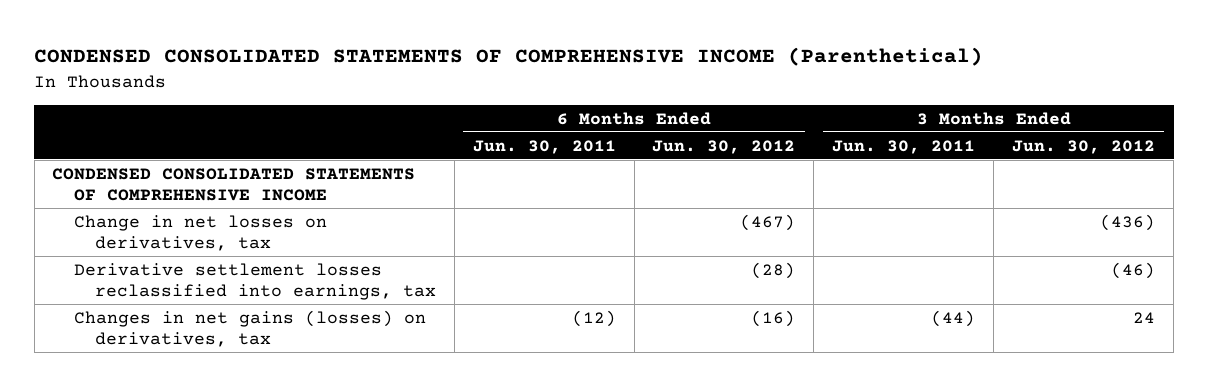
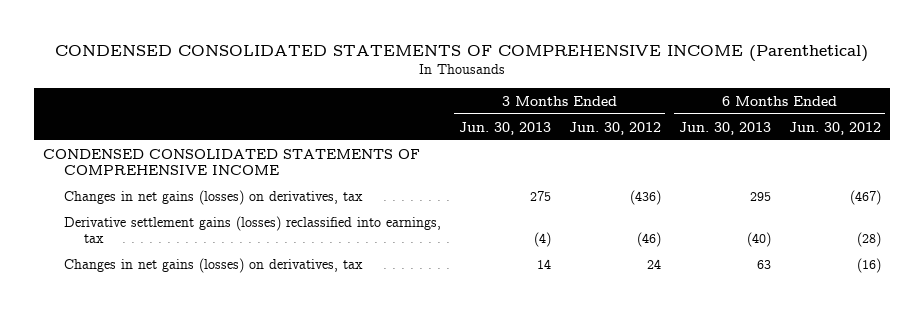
- | 6 Months Ended Jun. 30, 2011 | 6 Months Ended Jun. 30, 2012 | 3 Months Ended Jun. 30, 2011 | 3 Months Ended Jun. 30, 2012
+ | 3 Months Ended Jun. 30, 2013 | 3 Months Ended Jun. 30, 2012 | 6 Months Ended Jun. 30, 2013 | 6 Months Ended Jun. 30, 2012
- Change in net losses on derivatives, tax | | (467) | | (436)
- Derivative settlement losses reclassified into earnings, tax | | (28) | | (46)
+ Changes in net gains (losses) on derivatives, tax | 275 | (436) | 295 | (467)
+ Derivative settlement gains (losses) reclassified into earnings, tax | (4) | (46) | (40) | (28)

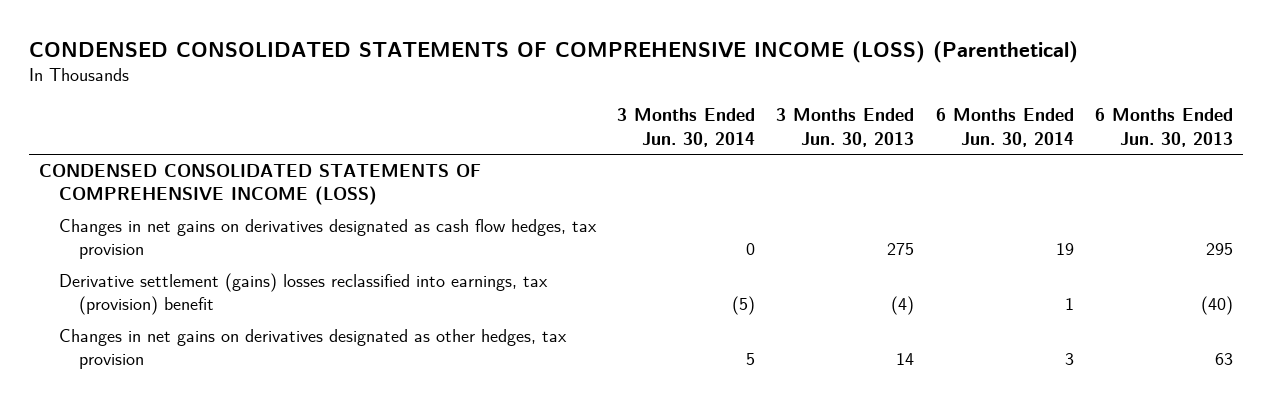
- CONDENSED CONSOLIDATED STATEMENTS OF COMPREHENSIVE INCOME (Parenthetical)
+ CONDENSED CONSOLIDATED STATEMENTS OF COMPREHENSIVE INCOME (LOSS) (Parenthetical)
- | 3 Months Ended Jun. 30, 2013 | 3 Months Ended Jun. 30, 2012 | 6 Months Ended Jun. 30, 2013 | 6 Months Ended Jun. 30, 2012
+ | 3 Months Ended Jun. 30, 2014 | 3 Months Ended Jun. 30, 2013 | 6 Months Ended Jun. 30, 2014 | 6 Months Ended Jun. 30, 2013
- CONDENSED CONSOLIDATED STATEMENTS OF COMPREHENSIVE INCOME
- Changes in net gains (losses) on derivatives, tax | 275 | (436) | 295 | (467)
- Derivative settlement gains (losses) reclassified into earnings, tax | (4) | (46) | (40) | (28)
- Changes in net gains (losses) on derivatives, tax | 14 | 24 | 63 | (16)
+ CONDENSED CONSOLIDATED STATEMENTS OF COMPREHENSIVE INCOME (LOSS)
+ Changes in net gains on derivatives designated as cash flow hedges, tax provision | 0 | 275 | 19 | 295
+ Derivative settlement (gains) losses reclassified into earnings, tax (provision) benefit | (5) | (4) | 1 | (40)
+ Changes in net gains on derivatives designated as other hedges, tax provision | 5 | 14 | 3 | 63

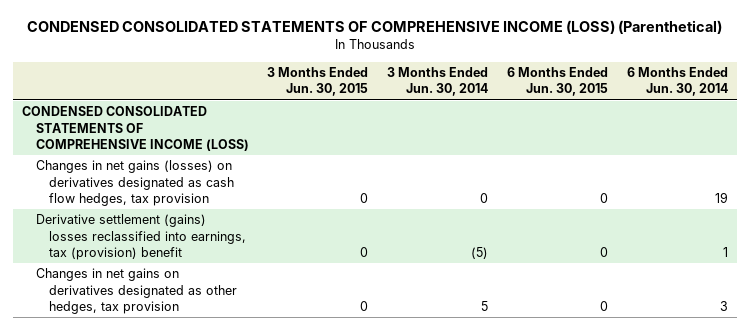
- | 3 Months Ended Jun. 30, 2014 | 3 Months Ended Jun. 30, 2013 | 6 Months Ended Jun. 30, 2014 | 6 Months Ended Jun. 30, 2013
+ | 3 Months Ended Jun. 30, 2015 | 3 Months Ended Jun. 30, 2014 | 6 Months Ended Jun. 30, 2015 | 6 Months Ended Jun. 30, 2014
- Changes in net gains on derivatives designated as cash flow hedges, tax provision | 0 | 275 | 19 | 295
+ Changes in net gains (losses) on derivatives designated as cash flow hedges, tax provision | 0 | 0 | 0 | 19

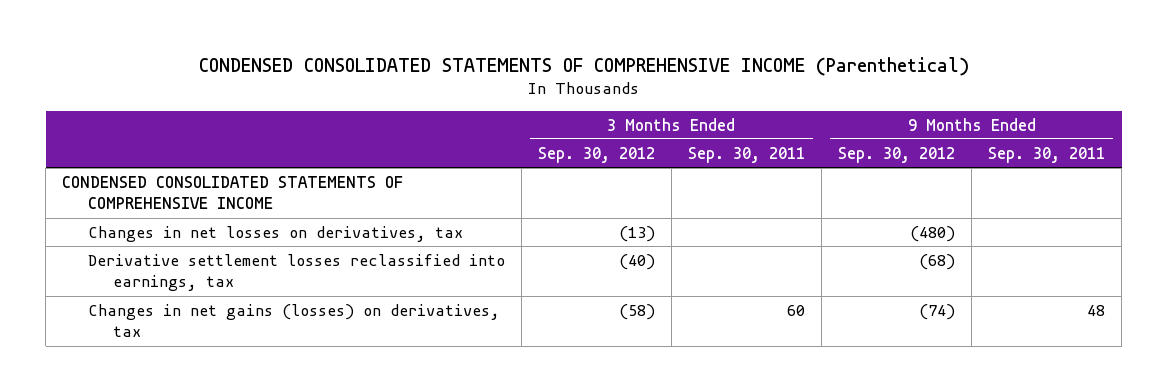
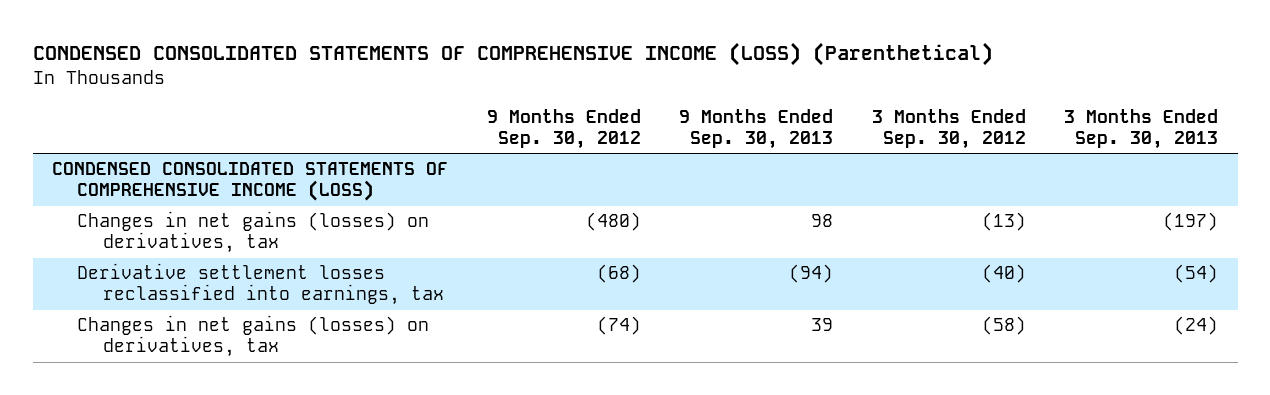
- CONDENSED CONSOLIDATED STATEMENTS OF COMPREHENSIVE INCOME (Parenthetical)
+ CONDENSED CONSOLIDATED STATEMENTS OF COMPREHENSIVE INCOME (LOSS) (Parenthetical)
- | 3 Months Ended Sep. 30, 2012 | 3 Months Ended Sep. 30, 2011 | 9 Months Ended Sep. 30, 2012 | 9 Months Ended Sep. 30, 2011
+ | 9 Months Ended Sep. 30, 2012 | 9 Months Ended Sep. 30, 2013 | 3 Months Ended Sep. 30, 2012 | 3 Months Ended Sep. 30, 2013
- CONDENSED CONSOLIDATED STATEMENTS OF COMPREHENSIVE INCOME
- Changes in net losses on derivatives, tax | (13) | | (480) |
+ CONDENSED CONSOLIDATED STATEMENTS OF COMPREHENSIVE INCOME (LOSS)
+ Changes in net gains (losses) on derivatives, tax | (480) | 98 | (13) | (197)

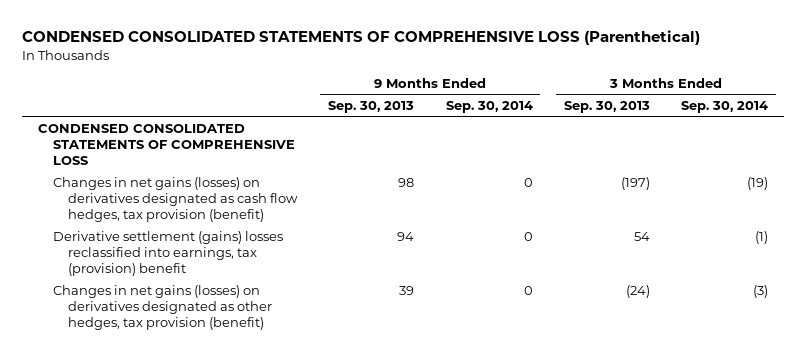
- CONDENSED CONSOLIDATED STATEMENTS OF COMPREHENSIVE INCOME (LOSS) (Parenthetical)
+ CONDENSED CONSOLIDATED STATEMENTS OF COMPREHENSIVE LOSS (Parenthetical)
- | 9 Months Ended Sep. 30, 2012 | 9 Months Ended Sep. 30, 2013 | 3 Months Ended Sep. 30, 2012 | 3 Months Ended Sep. 30, 2013
+ | 9 Months Ended Sep. 30, 2013 | 9 Months Ended Sep. 30, 2014 | 3 Months Ended Sep. 30, 2013 | 3 Months Ended Sep. 30, 2014
- CONDENSED CONSOLIDATED STATEMENTS OF COMPREHENSIVE INCOME (LOSS)
- Changes in net gains (losses) on derivatives, tax | (480) | 98 | (13) | (197)
- Derivative settlement losses reclassified into earnings, tax | (68) | (94) | (40) | (54)
- Changes in net gains (losses) on derivatives, tax | (74) | 39 | (58) | (24)
+ CONDENSED CONSOLIDATED STATEMENTS OF COMPREHENSIVE LOSS
+ Changes in net gains (losses) on derivatives designated as cash flow hedges, tax provision (benefit) | 98 | 0 | (197) | (19)
+ Derivative settlement (gains) losses reclassified into earnings, tax (provision) benefit | 94 | 0 | 54 | (1)
+ Changes in net gains (losses) on derivatives designated as other hedges, tax provision (benefit) | 39 | 0 | (24) | (3)

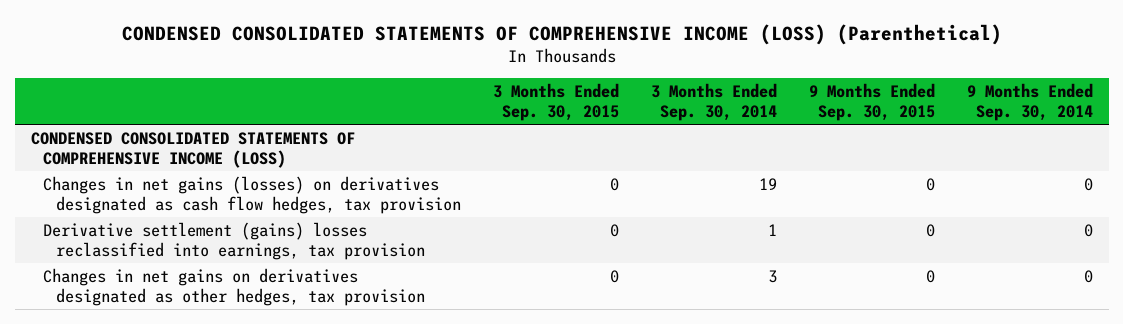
- CONDENSED CONSOLIDATED STATEMENTS OF COMPREHENSIVE LOSS (Parenthetical)
+ CONDENSED CONSOLIDATED STATEMENTS OF COMPREHENSIVE INCOME (LOSS) (Parenthetical)
- | 9 Months Ended Sep. 30, 2013 | 9 Months Ended Sep. 30, 2014 | 3 Months Ended Sep. 30, 2013 | 3 Months Ended Sep. 30, 2014
+ | 3 Months Ended Sep. 30, 2015 | 3 Months Ended Sep. 30, 2014 | 9 Months Ended Sep. 30, 2015 | 9 Months Ended Sep. 30, 2014
- CONDENSED CONSOLIDATED STATEMENTS OF COMPREHENSIVE LOSS
- Changes in net gains (losses) on derivatives designated as cash flow hedges, tax provision (benefit) | 98 | 0 | (197) | (19)
- Derivative settlement (gains) losses reclassified into earnings, tax (provision) benefit | 94 | 0 | 54 | (1)
- Changes in net gains (losses) on derivatives designated as other hedges, tax provision (benefit) | 39 | 0 | (24) | (3)
+ CONDENSED CONSOLIDATED STATEMENTS OF COMPREHENSIVE INCOME (LOSS)
+ Changes in net gains (losses) on derivatives designated as cash flow hedges, tax provision | 0 | 19 | 0 | 0
+ Derivative settlement (gains) losses reclassified into earnings, tax provision | 0 | 1 | 0 | 0
+ Changes in net gains on derivatives designated as other hedges, tax provision | 0 | 3 | 0 | 0

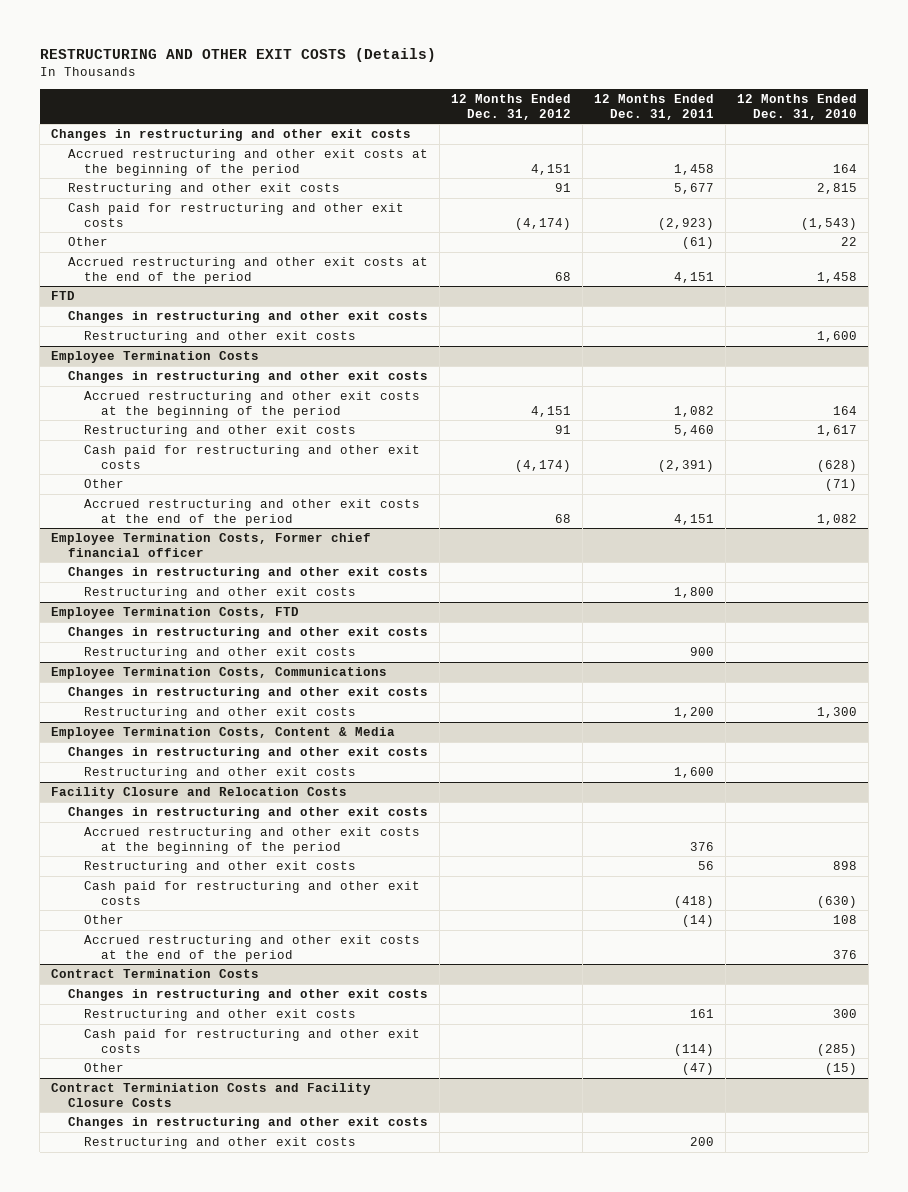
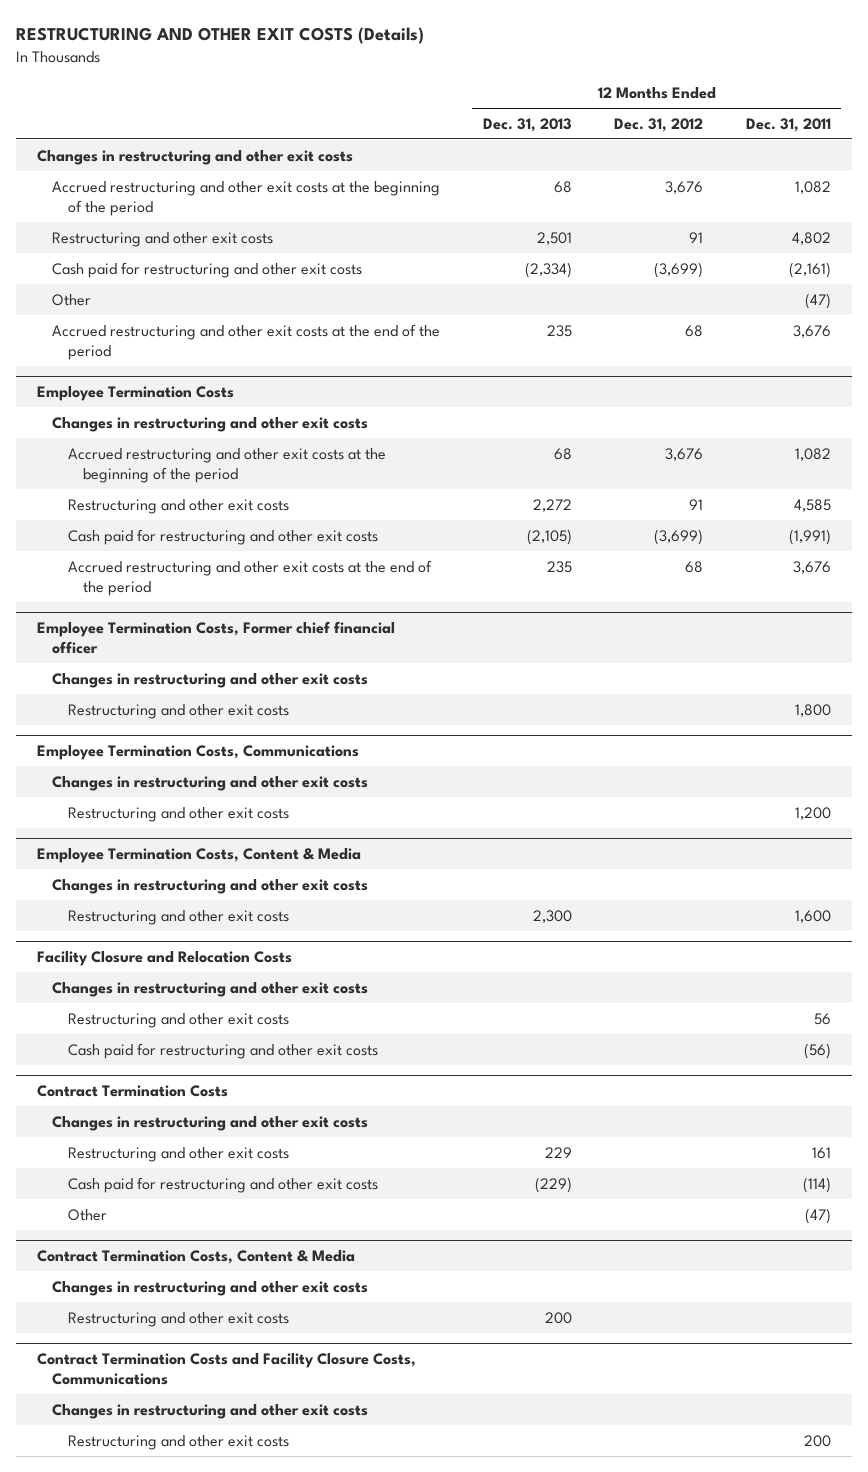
- | 12 Months Ended Dec. 31, 2012 | 12 Months Ended Dec. 31, 2011 | 12 Months Ended Dec. 31, 2010
+ | 12 Months Ended Dec. 31, 2013 | 12 Months Ended Dec. 31, 2012 | 12 Months Ended Dec. 31, 2011
- Accrued restructuring and other exit costs at the beginning of the period | 4,151 | 1,458 | 164
- Restructuring and other exit costs | 91 | 5,677 | 2,815
- Cash paid for restructuring and other exit costs | (4,174) | (2,923) | (1,543)
- Other | | (61) | 22
- Accrued restructuring and other exit costs at the end of the period | 68 | 4,151 | 1,458
- FTD
- Changes in restructuring and other exit costs
- Restructuring and other exit costs | | | 1,600
+ Accrued restructuring and other exit costs at the beginning of the period | 68 | 3,676 | 1,082
+ Restructuring and other exit costs | 2,501 | 91 | 4,802
+ Cash paid for restructuring and other exit costs | (2,334) | (3,699) | (2,161)
+ Other | | | (47)
+ Accrued restructuring and other exit costs at the end of the period | 235 | 68 | 3,676
@ Employee Termination Costs
- Accrued restructuring and other exit costs at the beginning of the period | 4,151 | 1,082 | 164
- Restructuring and other exit costs | 91 | 5,460 | 1,617
- Cash paid for restructuring and other exit costs | (4,174) | (2,391) | (628)
- Other | | | (71)
- Accrued restructuring and other exit costs at the end of the period | 68 | 4,151 | 1,082
+ Accrued restructuring and other exit costs at the beginning of the period | 68 | 3,676 | 1,082
+ Restructuring and other exit costs | 2,272 | 91 | 4,585
+ Cash paid for restructuring and other exit costs | (2,105) | (3,699) | (1,991)
+ Accrued restructuring and other exit costs at the end of the period | 235 | 68 | 3,676
- Employee Termination Costs, FTD
- Changes in restructuring and other exit costs
- Restructuring and other exit costs | | 900 |
@ Facility Closure and Relocation Costs
- Accrued restructuring and other exit costs at the beginning of the period | | 376 |
- Cash paid for restructuring and other exit costs | | (418) | (630)
- Other | | (14) | 108
- Accrued restructuring and other exit costs at the end of the period | | | 376
+ Cash paid for restructuring and other exit costs | | | (56)
- Contract Terminiation Costs and Facility Closure Costs
+ Contract Termination Costs, Content & Media
+ Restructuring and other exit costs | 200 | |
+ Contract Termination Costs and Facility Closure Costs, Communications
+ Changes in restructuring and other exit costs

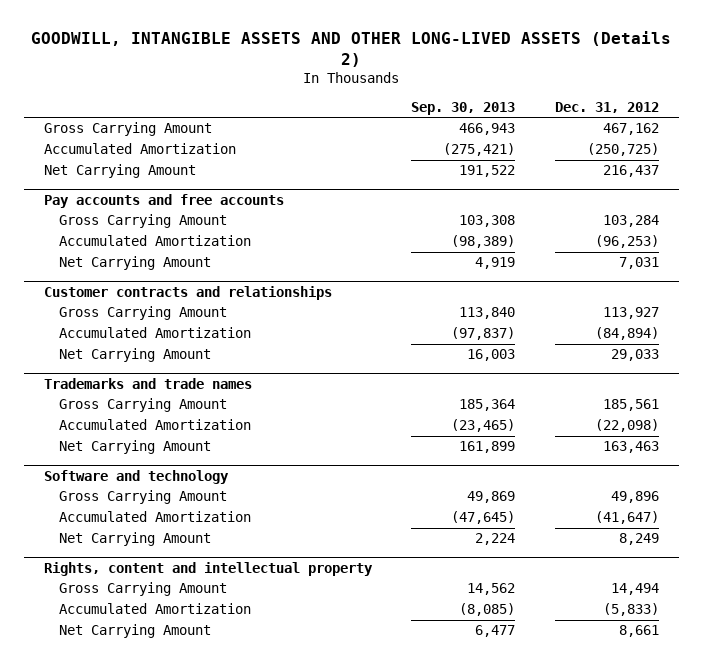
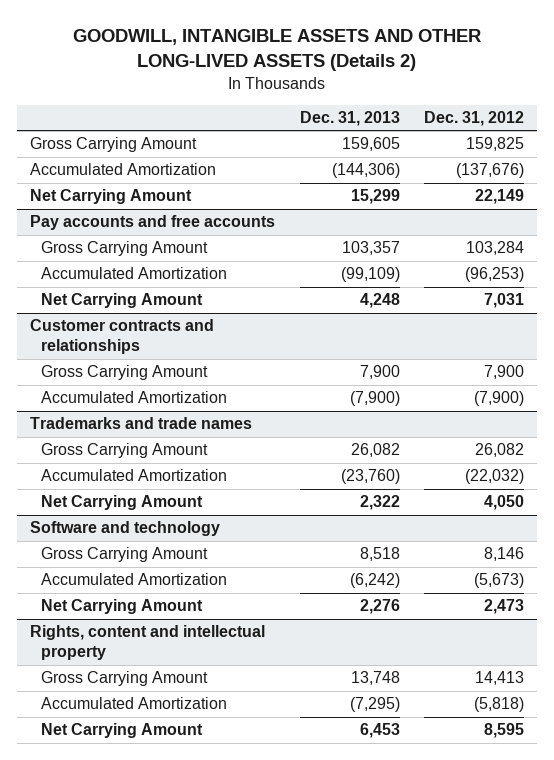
- | Sep. 30, 2013 | Dec. 31, 2012
+ | Dec. 31, 2013 | Dec. 31, 2012
- Gross Carrying Amount | 466,943 | 467,162
- Accumulated Amortization | (275,421) | (250,725)
- Net Carrying Amount | 191,522 | 216,437
+ Gross Carrying Amount | 159,605 | 159,825
+ Accumulated Amortization | (144,306) | (137,676)
+ Net Carrying Amount | 15,299 | 22,149
@ Customer contracts and relationships
- Gross Carrying Amount | 113,840 | 113,927
- Accumulated Amortization | (97,837) | (84,894)
- Net Carrying Amount | 16,003 | 29,033
+ Gross Carrying Amount | 7,900 | 7,900
+ Accumulated Amortization | (7,900) | (7,900)
@ Trademarks and trade names
- Gross Carrying Amount | 185,364 | 185,561
- Accumulated Amortization | (23,465) | (22,098)
- Net Carrying Amount | 161,899 | 163,463
+ Gross Carrying Amount | 26,082 | 26,082
+ Accumulated Amortization | (23,760) | (22,032)
+ Net Carrying Amount | 2,322 | 4,050
@ Software and technology
- Gross Carrying Amount | 49,869 | 49,896
- Accumulated Amortization | (47,645) | (41,647)
- Net Carrying Amount | 2,224 | 8,249
+ Gross Carrying Amount | 8,518 | 8,146
+ Accumulated Amortization | (6,242) | (5,673)
+ Net Carrying Amount | 2,276 | 2,473
@ Rights, content and intellectual property
- Gross Carrying Amount | 14,562 | 14,494
- Accumulated Amortization | (8,085) | (5,833)
- Net Carrying Amount | 6,477 | 8,661
+ Gross Carrying Amount | 13,748 | 14,413
+ Accumulated Amortization | (7,295) | (5,818)
+ Net Carrying Amount | 6,453 | 8,595

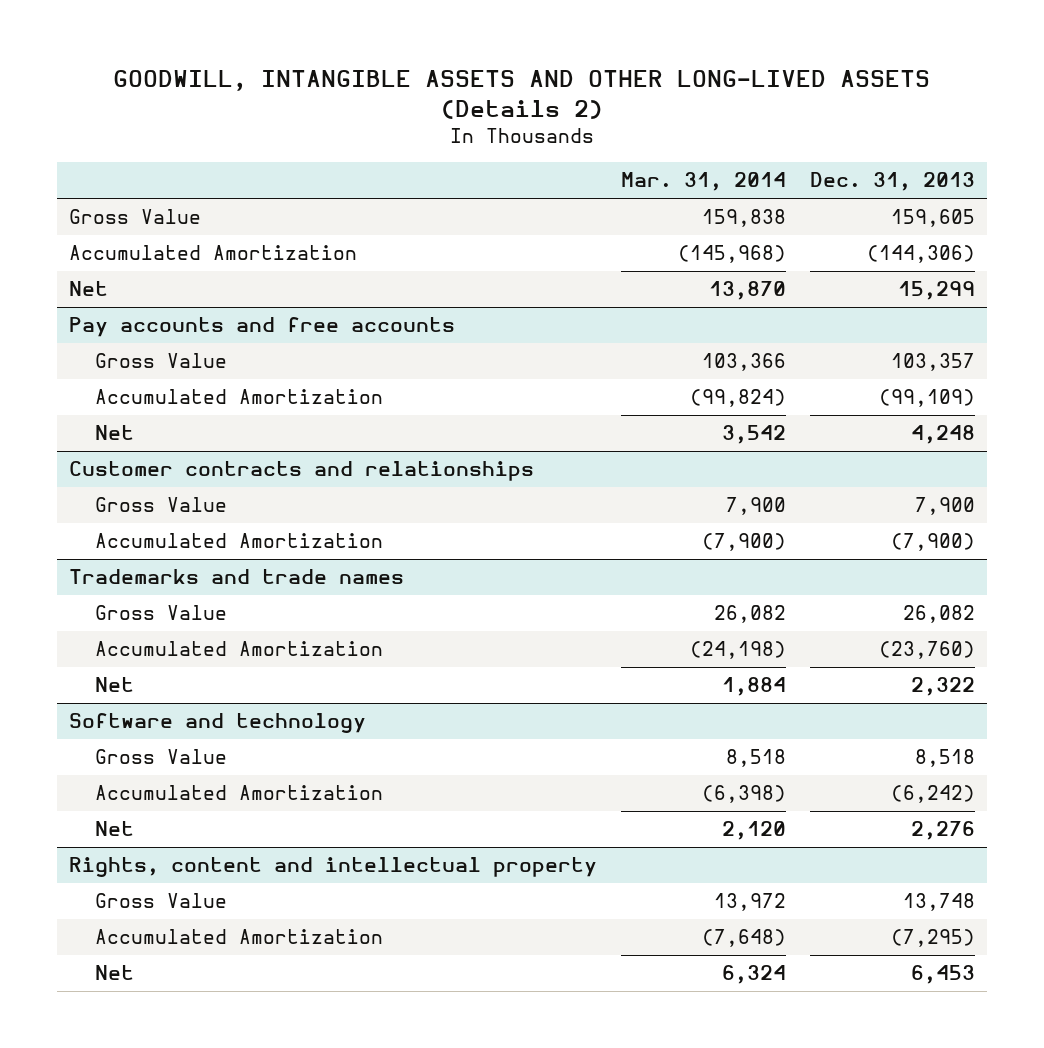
- | Dec. 31, 2013 | Dec. 31, 2012
+ | Mar. 31, 2014 | Dec. 31, 2013
- Gross Carrying Amount | 159,605 | 159,825
+ Gross Value | 159,838 | 159,605
- Net Carrying Amount | 15,299 | 22,149
+ Net | 13,870 | 15,299
@ Pay accounts and free accounts
- Gross Carrying Amount | 103,357 | 103,284
+ Gross Value | 103,366 | 103,357
- Net Carrying Amount | 4,248 | 7,031
+ Net | 3,542 | 4,248
@ Customer contracts and relationships
- Gross Carrying Amount | 7,900 | 7,900
+ Gross Value | 7,900 | 7,900
@ Trademarks and trade names
- Gross Carrying Amount | 26,082 | 26,082
+ Gross Value | 26,082 | 26,082
- Net Carrying Amount | 2,322 | 4,050
+ Net | 1,884 | 2,322
@ Software and technology
- Gross Carrying Amount | 8,518 | 8,146
+ Gross Value | 8,518 | 8,518
- Net Carrying Amount | 2,276 | 2,473
+ Net | 2,120 | 2,276
@ Rights, content and intellectual property
- Gross Carrying Amount | 13,748 | 14,413
+ Gross Value | 13,972 | 13,748
- Net Carrying Amount | 6,453 | 8,595
+ Net | 6,324 | 6,453

